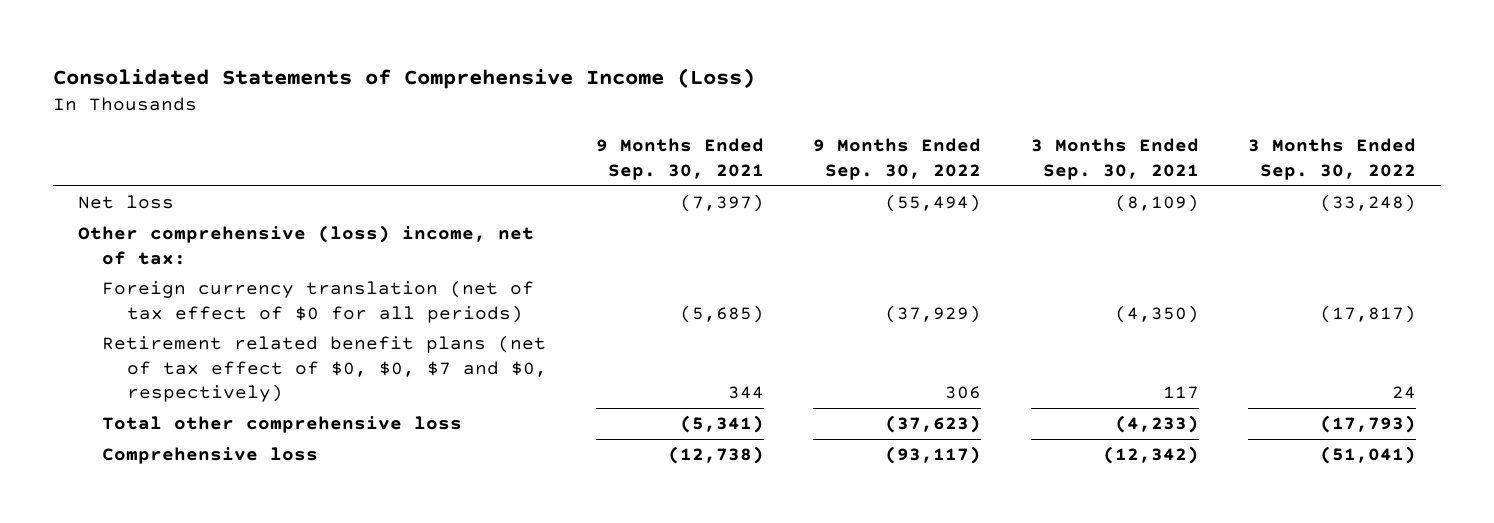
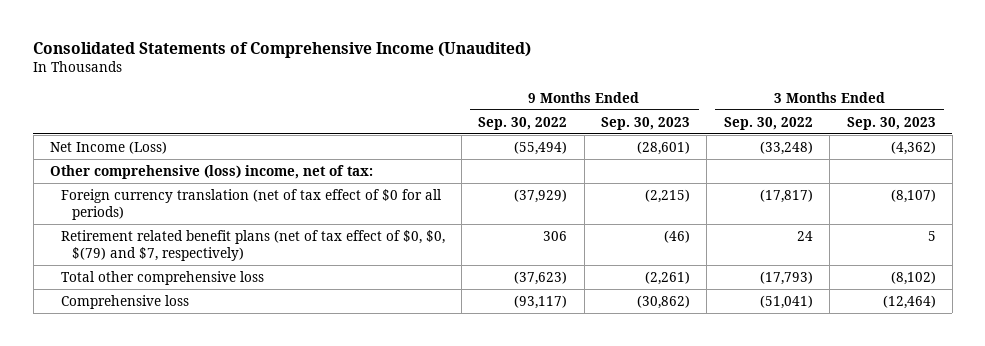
- Consolidated Statements of Comprehensive Income (Loss)
+ Consolidated Statements of Comprehensive Income (Unaudited)
- | 9 Months Ended Sep. 30, 2021 | 9 Months Ended Sep. 30, 2022 | 3 Months Ended Sep. 30, 2021 | 3 Months Ended Sep. 30, 2022
+ | 9 Months Ended Sep. 30, 2022 | 9 Months Ended Sep. 30, 2023 | 3 Months Ended Sep. 30, 2022 | 3 Months Ended Sep. 30, 2023
- Net loss | (7,397) | (55,494) | (8,109) | (33,248)
+ Net Income (Loss) | (55,494) | (28,601) | (33,248) | (4,362)
- Retirement related benefit plans (net of tax effect of $0, $0, $7 and $0, respectively) | 344 | 306 | 117 | 24
+ Retirement related benefit plans (net of tax effect of $0, $0, $(79) and $7, respectively) | 306 | (46) | 24 | 5

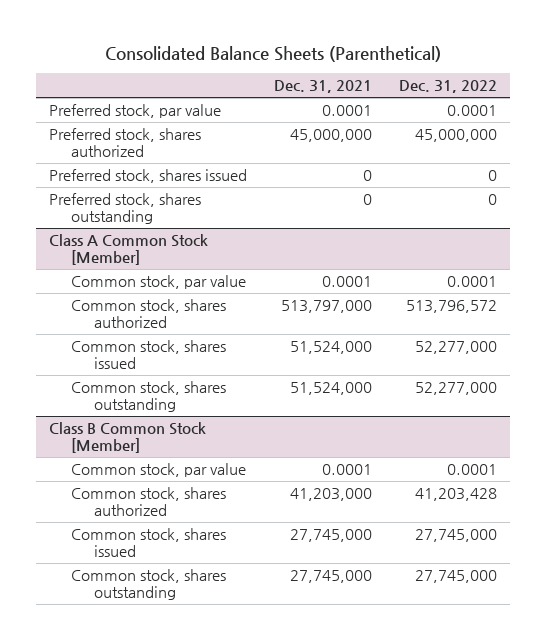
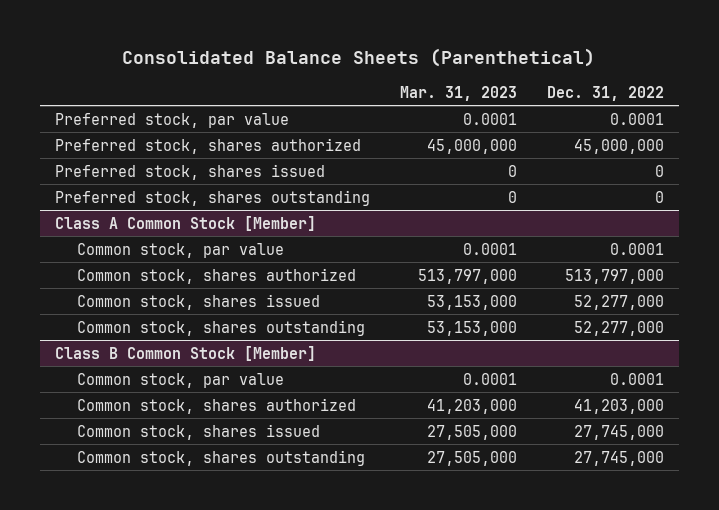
- | Dec. 31, 2021 | Dec. 31, 2022
+ | Mar. 31, 2023 | Dec. 31, 2022
@ Class A Common Stock [Member]
- Common stock, shares authorized | 513,797,000 | 513,796,572
+ Common stock, shares authorized | 513,797,000 | 513,797,000
@ Class B Common Stock [Member]
- Common stock, shares authorized | 41,203,000 | 41,203,428
+ Common stock, shares authorized | 41,203,000 | 41,203,000

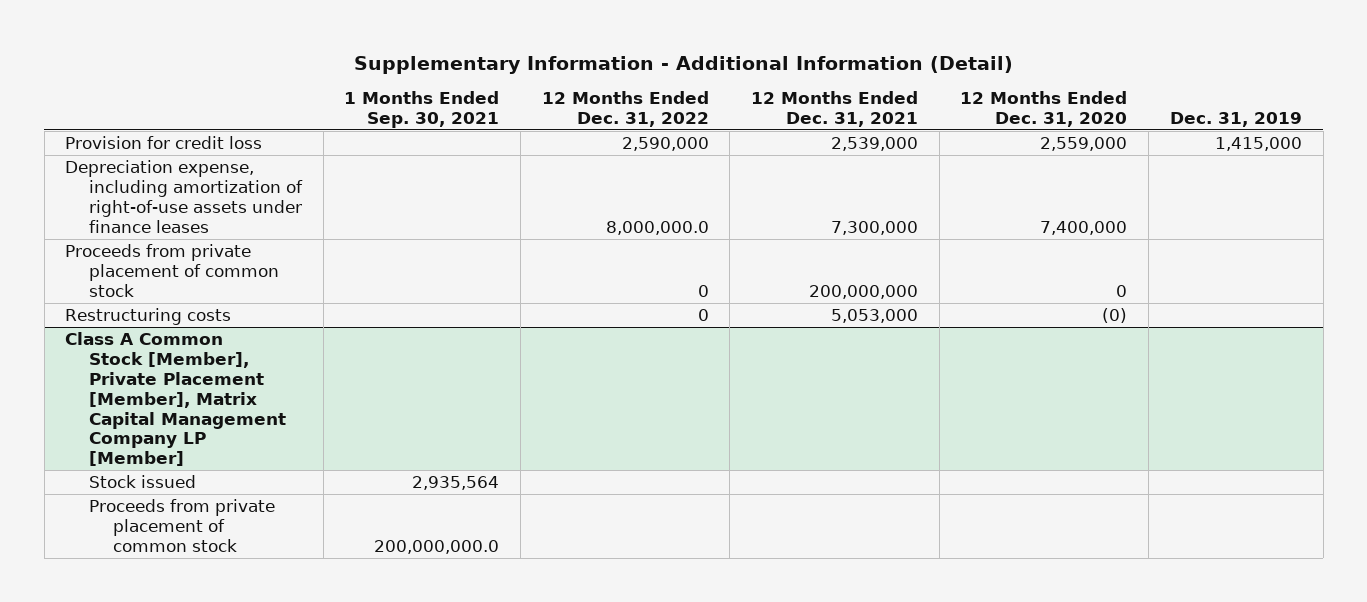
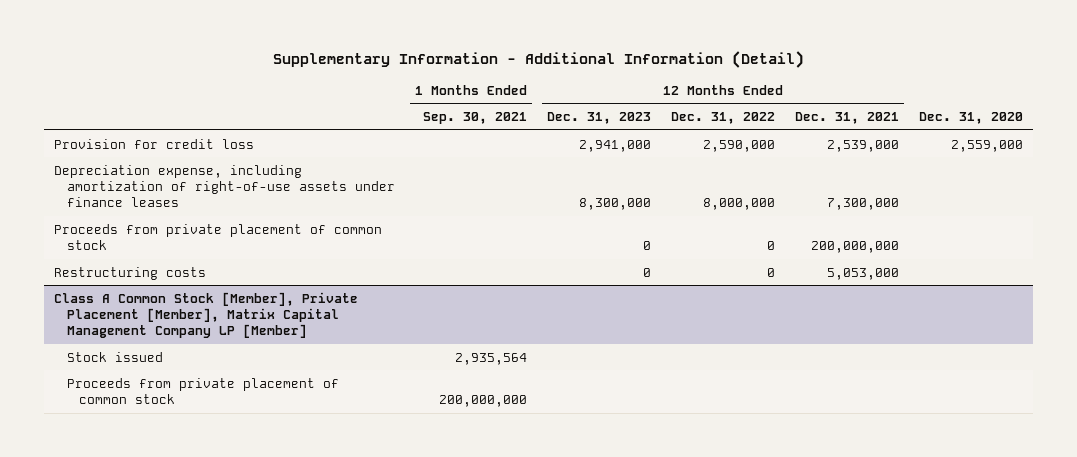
- | 1 Months Ended Sep. 30, 2021 | 12 Months Ended Dec. 31, 2022 | 12 Months Ended Dec. 31, 2021 | 12 Months Ended Dec. 31, 2020 | Dec. 31, 2019
+ | 1 Months Ended Sep. 30, 2021 | 12 Months Ended Dec. 31, 2023 | 12 Months Ended Dec. 31, 2022 | 12 Months Ended Dec. 31, 2021 | Dec. 31, 2020
- Depreciation expense, including amortization of right-of-use assets under finance leases | | 8,000,000.0 | 7,300,000 | 7,400,000 |
+ Depreciation expense, including amortization of right-of-use assets under finance leases | | 8,300,000 | 8,000,000 | 7,300,000 |
@ Class A Common Stock [Member], Private Placement [Member], Matrix Capital Management Company LP [Member]
- Proceeds from private placement of common stock | 200,000,000.0 | | | |
+ Proceeds from private placement of common stock | 200,000,000 | | | |

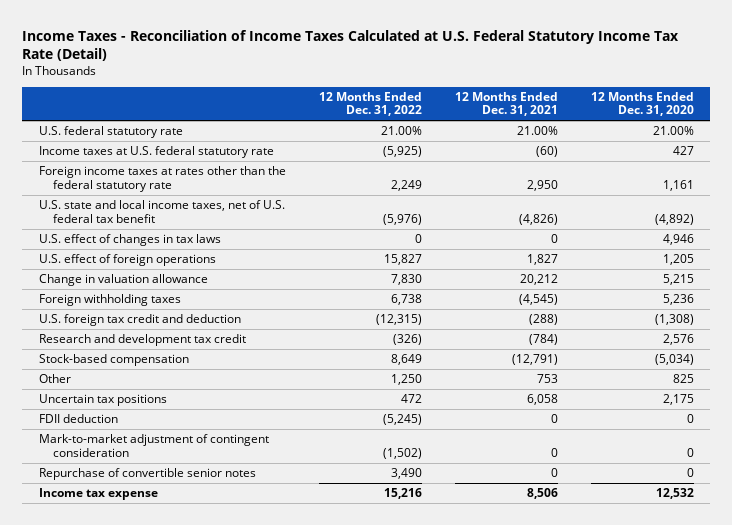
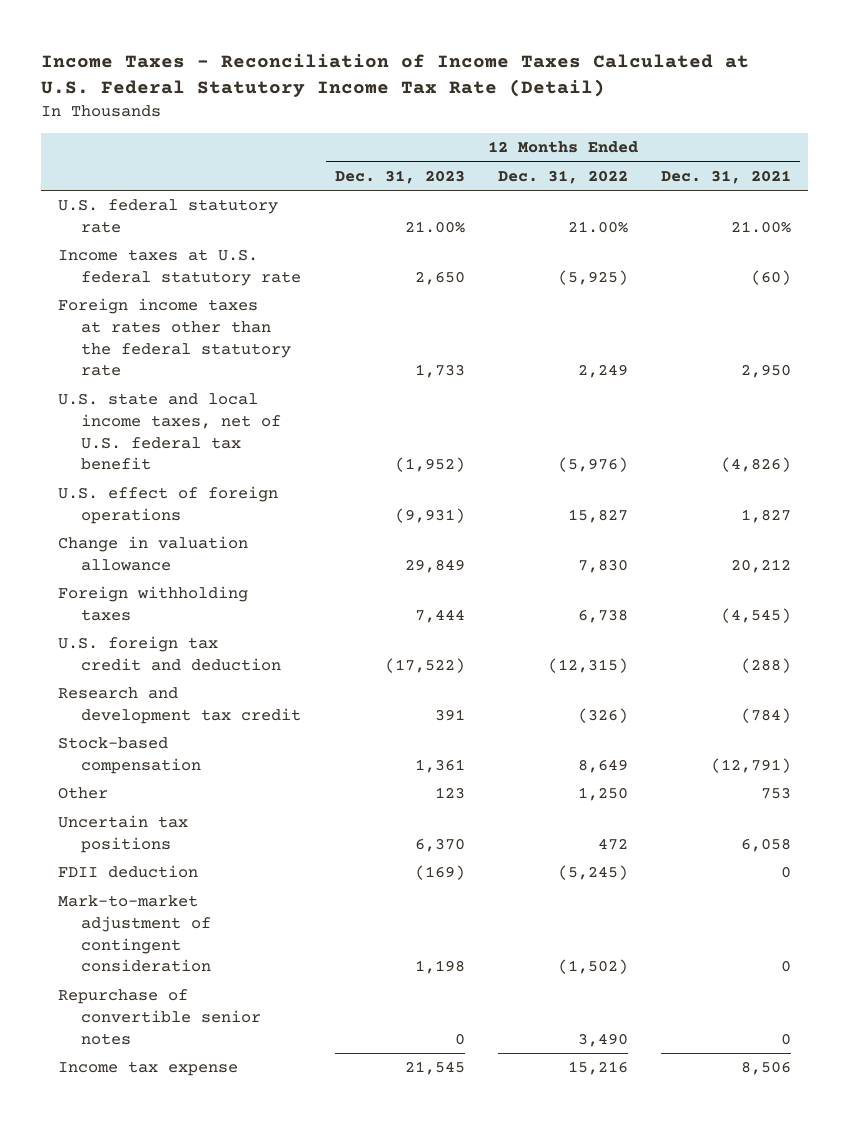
- | 12 Months Ended Dec. 31, 2022 | 12 Months Ended Dec. 31, 2021 | 12 Months Ended Dec. 31, 2020
+ | 12 Months Ended Dec. 31, 2023 | 12 Months Ended Dec. 31, 2022 | 12 Months Ended Dec. 31, 2021
- U.S. effect of changes in tax laws | 0 | 0 | 4,946

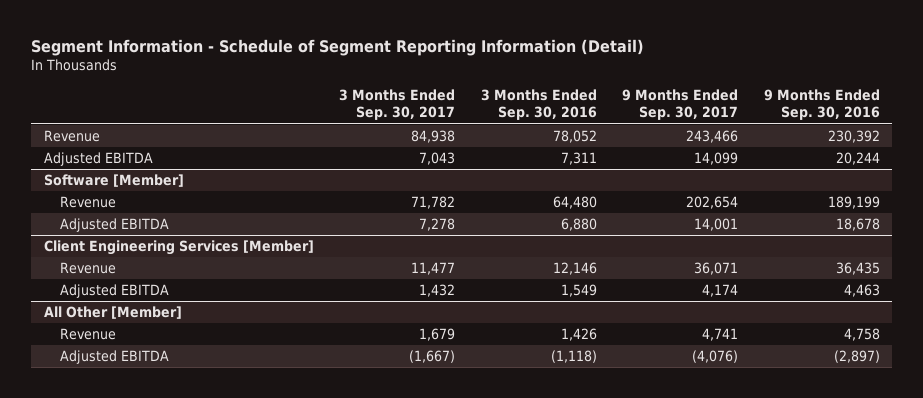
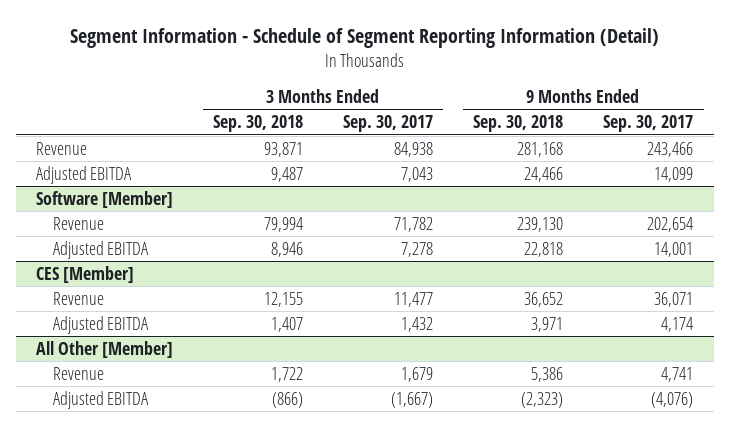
- | 3 Months Ended Sep. 30, 2017 | 3 Months Ended Sep. 30, 2016 | 9 Months Ended Sep. 30, 2017 | 9 Months Ended Sep. 30, 2016
+ | 3 Months Ended Sep. 30, 2018 | 3 Months Ended Sep. 30, 2017 | 9 Months Ended Sep. 30, 2018 | 9 Months Ended Sep. 30, 2017
- Client Engineering Services [Member]
+ CES [Member]

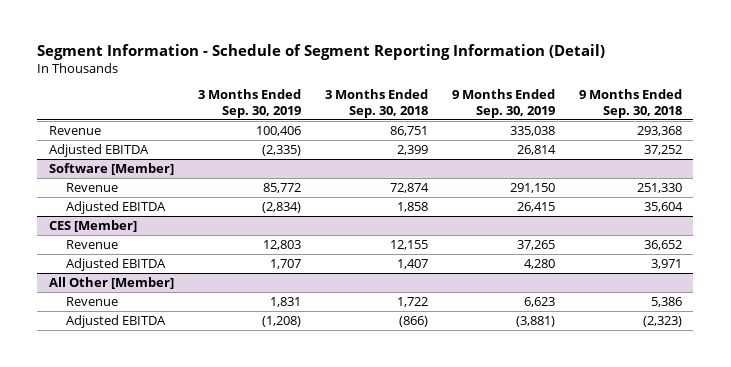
- | 3 Months Ended Sep. 30, 2018 | 3 Months Ended Sep. 30, 2017 | 9 Months Ended Sep. 30, 2018 | 9 Months Ended Sep. 30, 2017
+ | 3 Months Ended Sep. 30, 2019 | 3 Months Ended Sep. 30, 2018 | 9 Months Ended Sep. 30, 2019 | 9 Months Ended Sep. 30, 2018
- Revenue | 93,871 | 84,938 | 281,168 | 243,466
- Adjusted EBITDA | 9,487 | 7,043 | 24,466 | 14,099
+ Revenue | 100,406 | 86,751 | 335,038 | 293,368
+ Adjusted EBITDA | (2,335) | 2,399 | 26,814 | 37,252
@ Software [Member]
- Revenue | 79,994 | 71,782 | 239,130 | 202,654
- Adjusted EBITDA | 8,946 | 7,278 | 22,818 | 14,001
+ Revenue | 85,772 | 72,874 | 291,150 | 251,330
+ Adjusted EBITDA | (2,834) | 1,858 | 26,415 | 35,604

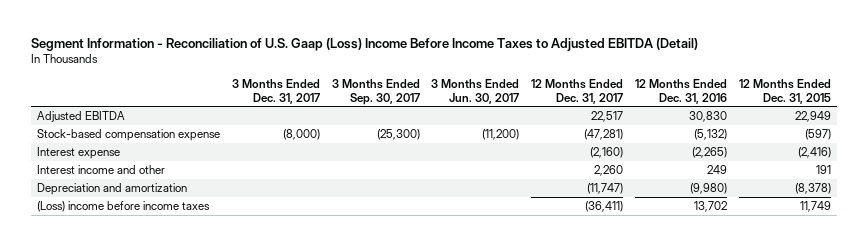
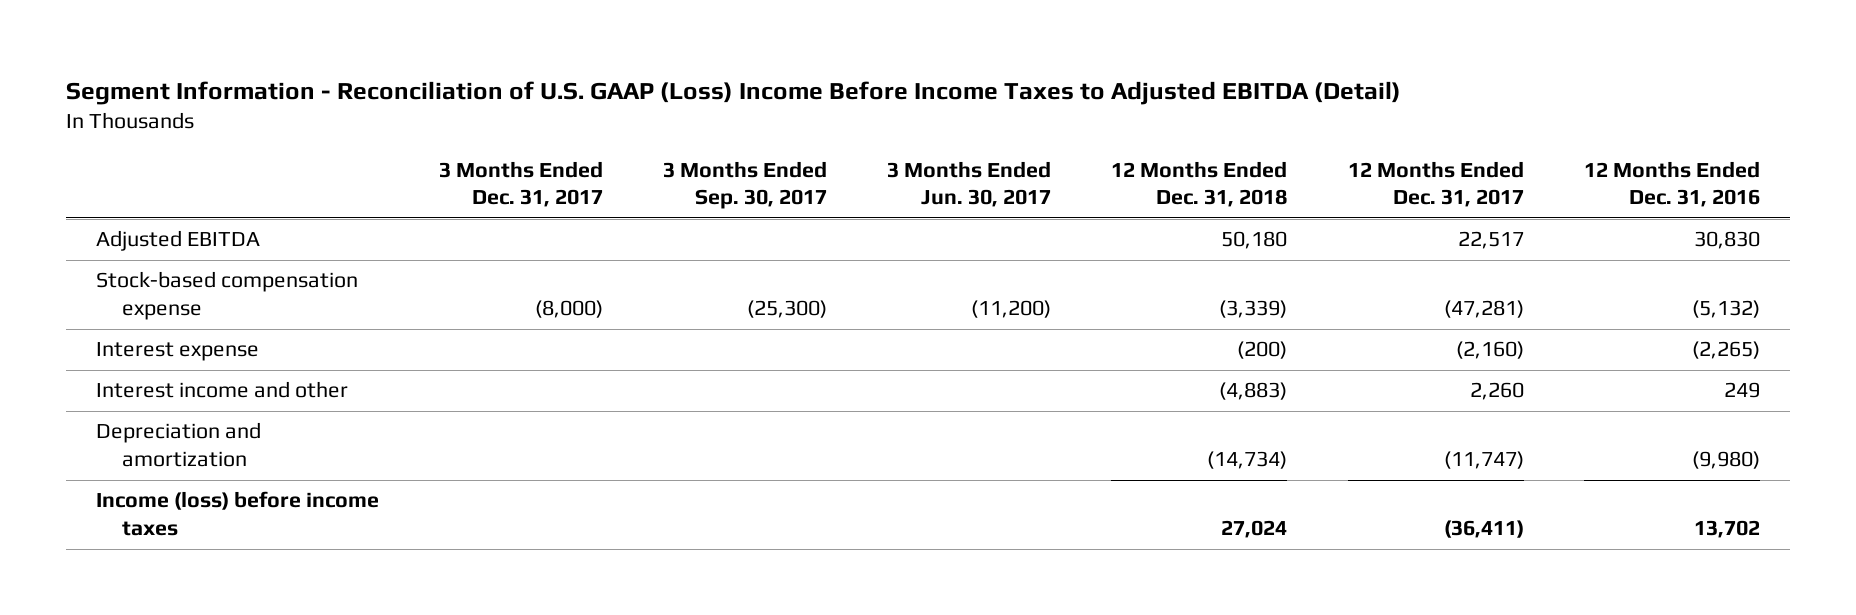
- Segment Information - Reconciliation of U.S. Gaap (Loss) Income Before Income Taxes to Adjusted EBITDA (Detail)
+ Segment Information - Reconciliation of U.S. GAAP (Loss) Income Before Income Taxes to Adjusted EBITDA (Detail)
- | 3 Months Ended Dec. 31, 2017 | 3 Months Ended Sep. 30, 2017 | 3 Months Ended Jun. 30, 2017 | 12 Months Ended Dec. 31, 2017 | 12 Months Ended Dec. 31, 2016 | 12 Months Ended Dec. 31, 2015
+ | 3 Months Ended Dec. 31, 2017 | 3 Months Ended Sep. 30, 2017 | 3 Months Ended Jun. 30, 2017 | 12 Months Ended Dec. 31, 2018 | 12 Months Ended Dec. 31, 2017 | 12 Months Ended Dec. 31, 2016
- (Loss) income before income taxes | | | | (36,411) | 13,702 | 11,749
+ Income (loss) before income taxes | | | | 27,024 | (36,411) | 13,702

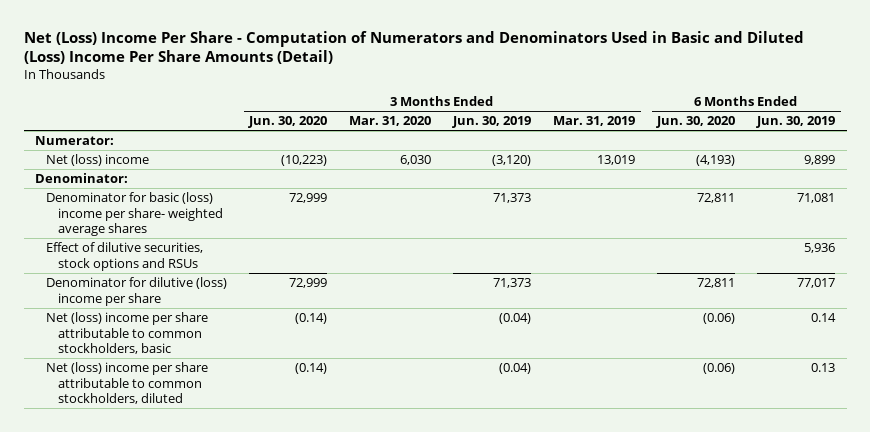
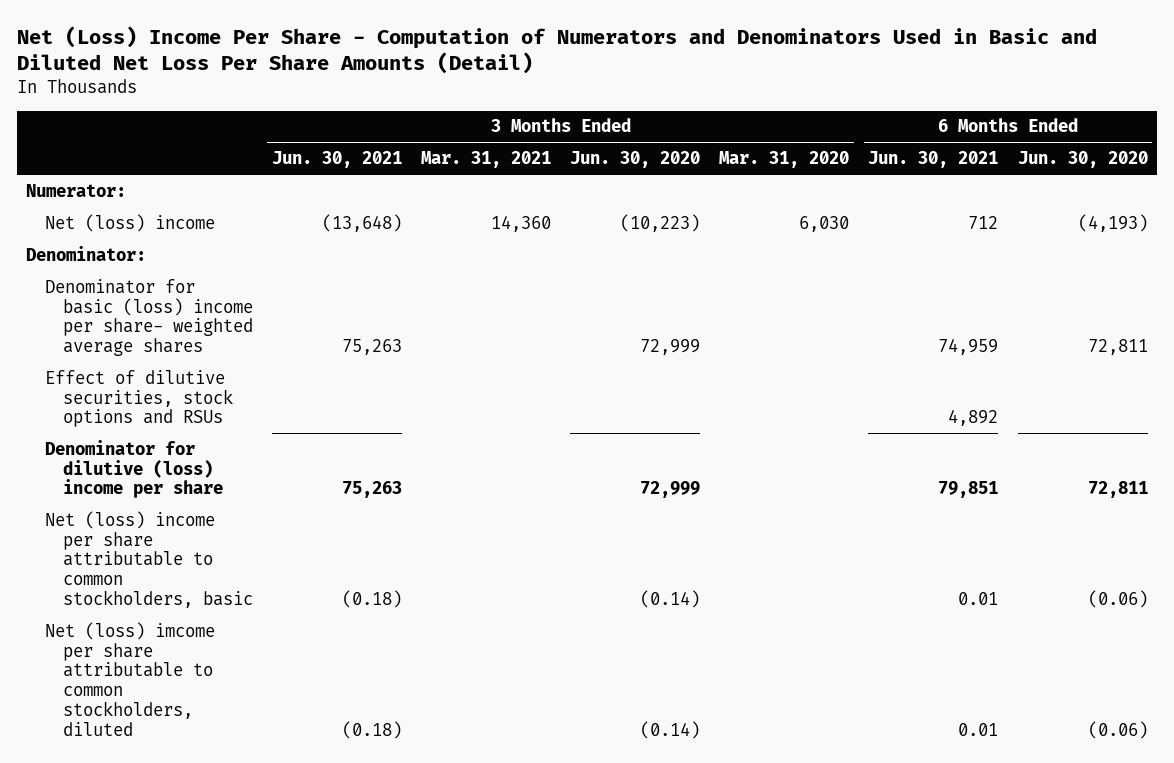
- Net (Loss) Income Per Share - Computation of Numerators and Denominators Used in Basic and Diluted (Loss) Income Per Share Amounts (Detail)
+ Net (Loss) Income Per Share - Computation of Numerators and Denominators Used in Basic and Diluted Net Loss Per Share Amounts (Detail)
- | 3 Months Ended Jun. 30, 2020 | 3 Months Ended Mar. 31, 2020 | 3 Months Ended Jun. 30, 2019 | 3 Months Ended Mar. 31, 2019 | 6 Months Ended Jun. 30, 2020 | 6 Months Ended Jun. 30, 2019
+ | 3 Months Ended Jun. 30, 2021 | 3 Months Ended Mar. 31, 2021 | 3 Months Ended Jun. 30, 2020 | 3 Months Ended Mar. 31, 2020 | 6 Months Ended Jun. 30, 2021 | 6 Months Ended Jun. 30, 2020
- Net (loss) income per share attributable to common stockholders, diluted | (0.14) | | (0.04) | | (0.06) | 0.13
+ Net (loss) imcome per share attributable to common stockholders, diluted | (0.18) | | (0.14) | | 0.01 | (0.06)

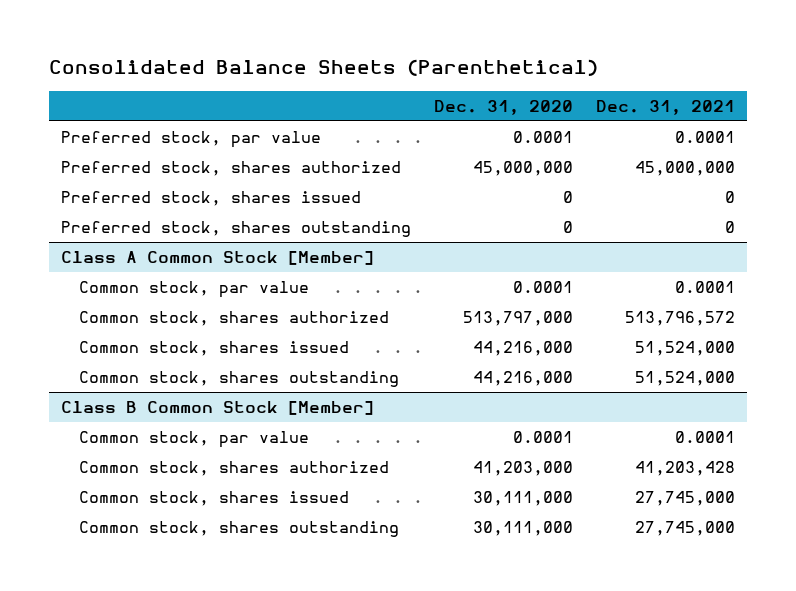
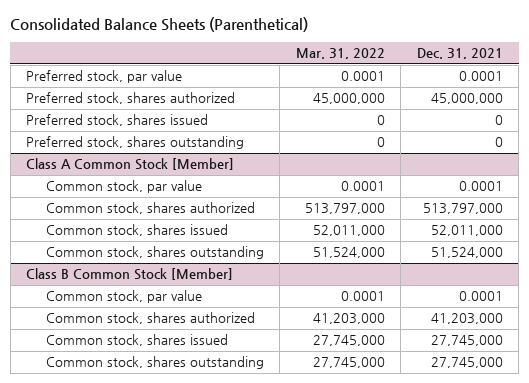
- | Dec. 31, 2020 | Dec. 31, 2021
+ | Mar. 31, 2022 | Dec. 31, 2021
@ Class A Common Stock [Member]
- Common stock, shares authorized | 513,797,000 | 513,796,572
- Common stock, shares issued | 44,216,000 | 51,524,000
+ Common stock, shares authorized | 513,797,000 | 513,797,000
+ Common stock, shares issued | 52,011,000 | 52,011,000
@ Class B Common Stock [Member]
- Common stock, shares authorized | 41,203,000 | 41,203,428
+ Common stock, shares authorized | 41,203,000 | 41,203,000

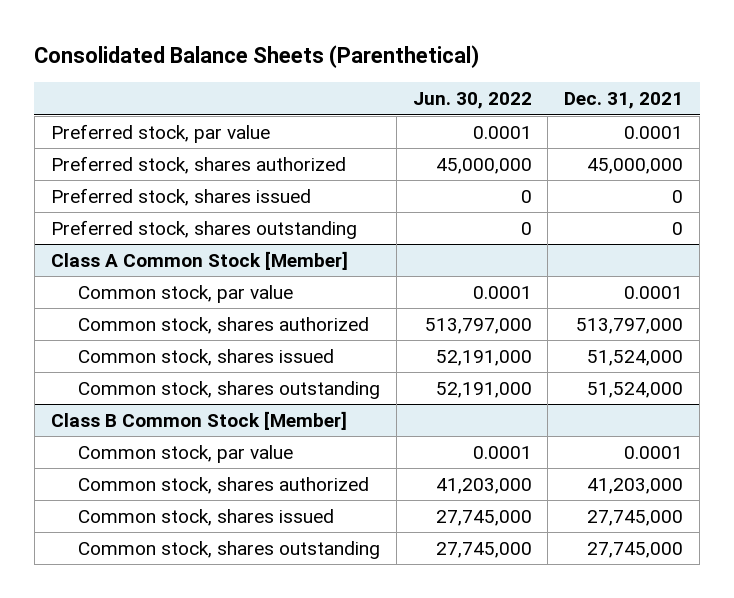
- | Mar. 31, 2022 | Dec. 31, 2021
+ | Jun. 30, 2022 | Dec. 31, 2021
@ Class A Common Stock [Member]
- Common stock, shares issued | 52,011,000 | 52,011,000
+ Common stock, shares issued | 52,191,000 | 51,524,000

